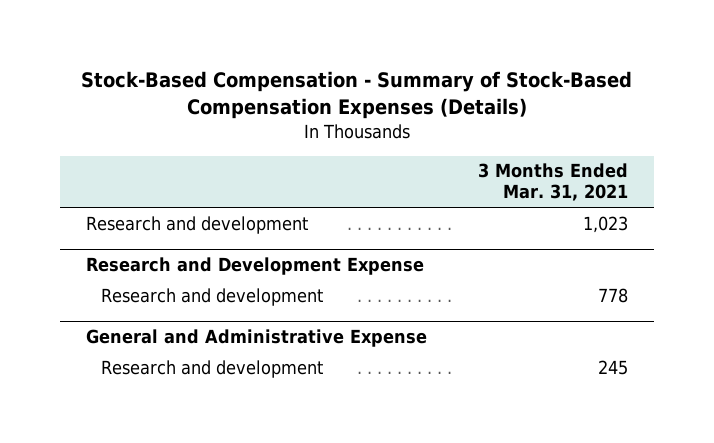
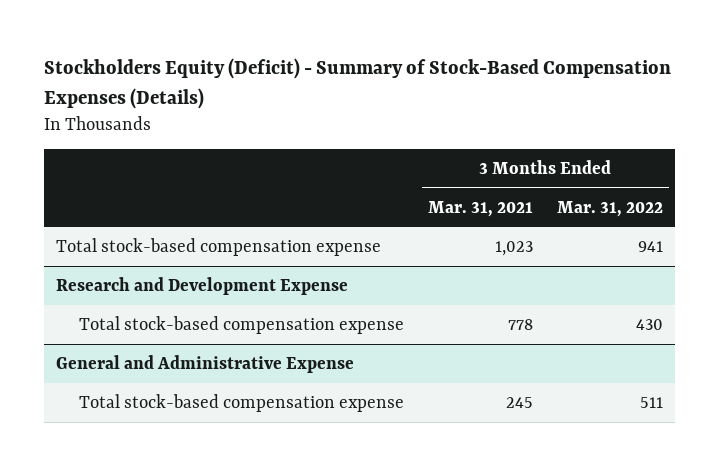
- Stock-Based Compensation - Summary of Stock-Based Compensation Expenses (Details)
+ Stockholders Equity (Deficit) - Summary of Stock-Based Compensation Expenses (Details)
- | 3 Months Ended Mar. 31, 2021
+ | 3 Months Ended Mar. 31, 2021 | 3 Months Ended Mar. 31, 2022
- Research and development | 1,023
+ Total stock-based compensation expense | 1,023 | 941
@ Research and Development Expense
- Research and development | 778
+ Total stock-based compensation expense | 778 | 430
@ General and Administrative Expense
- Research and development | 245
+ Total stock-based compensation expense | 245 | 511

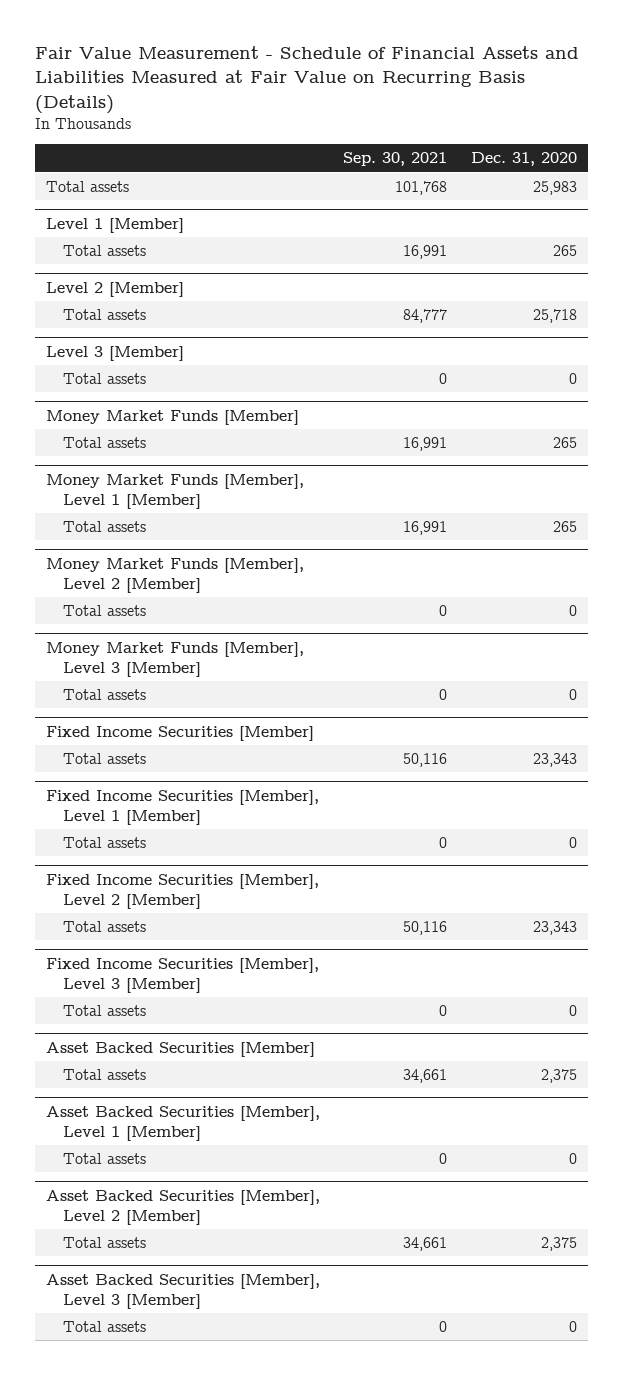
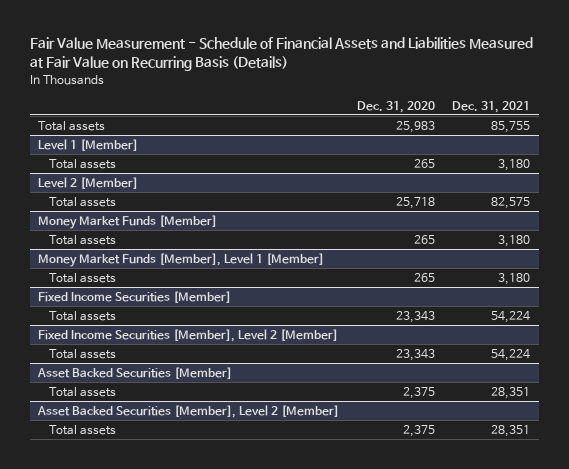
- | Sep. 30, 2021 | Dec. 31, 2020
+ | Dec. 31, 2020 | Dec. 31, 2021
- Level 3 [Member]
- Total assets | 0 | 0
- Money Market Funds [Member], Level 2 [Member]
- Total assets | 0 | 0
- Money Market Funds [Member], Level 3 [Member]
- Total assets | 0 | 0
- Fixed Income Securities [Member], Level 1 [Member]
- Total assets | 0 | 0
- Fixed Income Securities [Member], Level 3 [Member]
- Total assets | 0 | 0
- Asset Backed Securities [Member], Level 1 [Member]
- Total assets | 0 | 0
- Asset Backed Securities [Member], Level 3 [Member]
- Total assets | 0 | 0

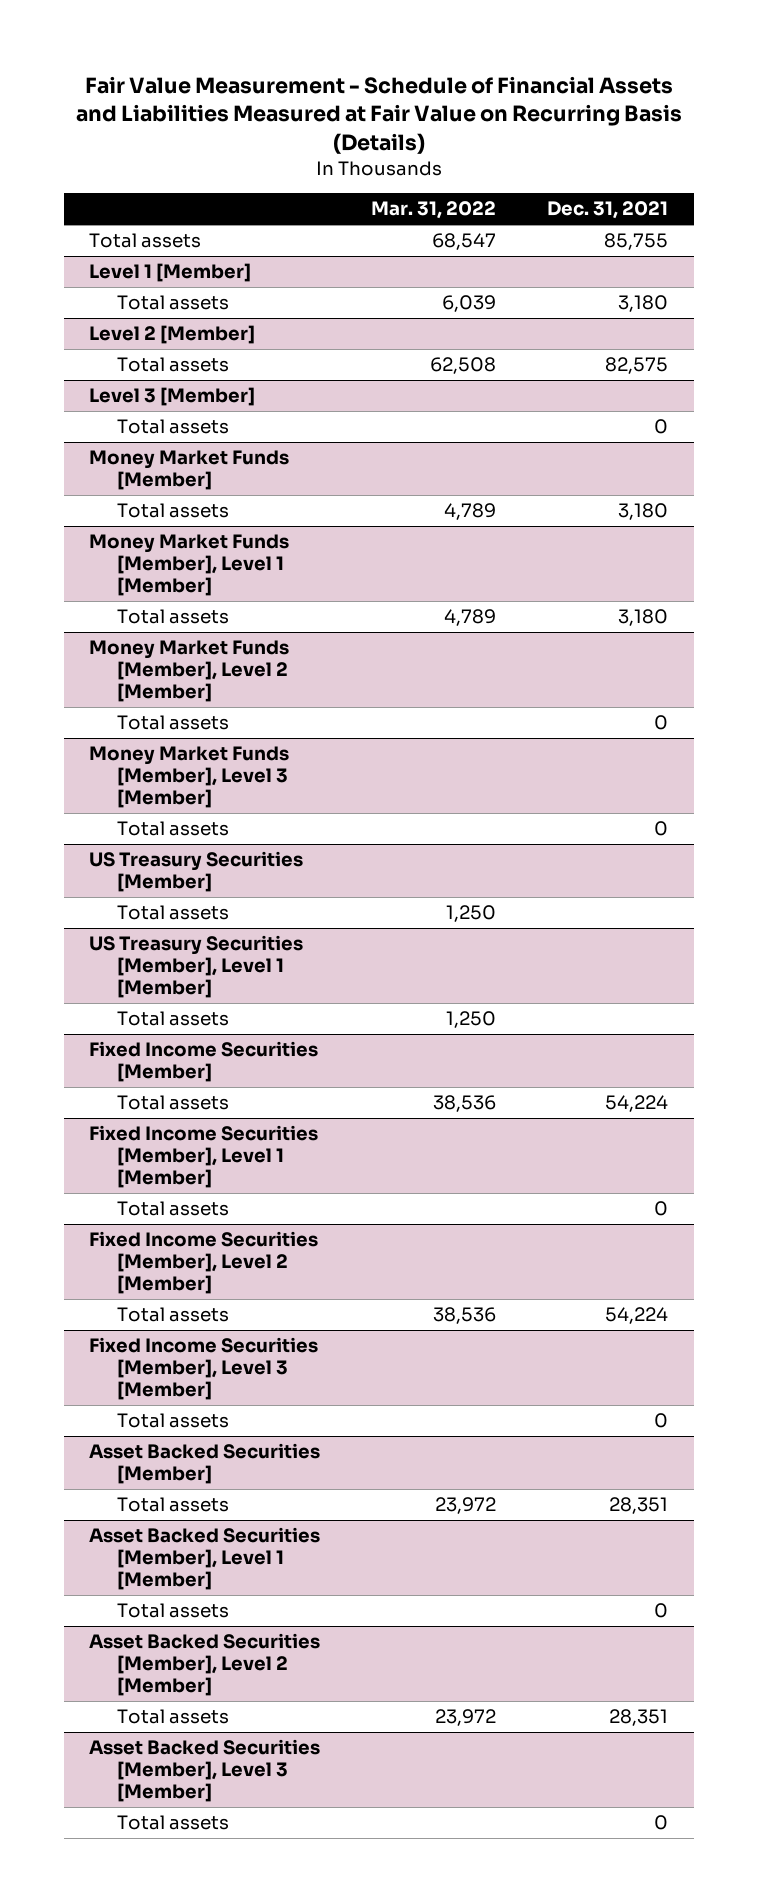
- | Dec. 31, 2020 | Dec. 31, 2021
+ | Mar. 31, 2022 | Dec. 31, 2021
+ Level 3 [Member]
+ Total assets | | 0
+ Money Market Funds [Member], Level 2 [Member]
+ Total assets | | 0
+ Money Market Funds [Member], Level 3 [Member]
+ Total assets | | 0
+ US Treasury Securities [Member]
+ Total assets | 1,250 |
+ US Treasury Securities [Member], Level 1 [Member]
+ Total assets | 1,250 |
+ Fixed Income Securities [Member], Level 1 [Member]
+ Total assets | | 0
+ Fixed Income Securities [Member], Level 3 [Member]
+ Total assets | | 0
+ Asset Backed Securities [Member], Level 1 [Member]
+ Total assets | | 0
+ Asset Backed Securities [Member], Level 3 [Member]
+ Total assets | | 0

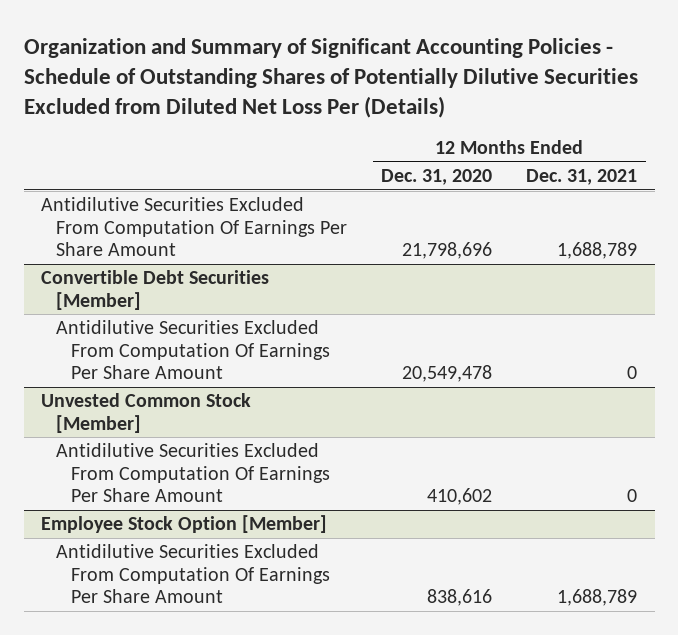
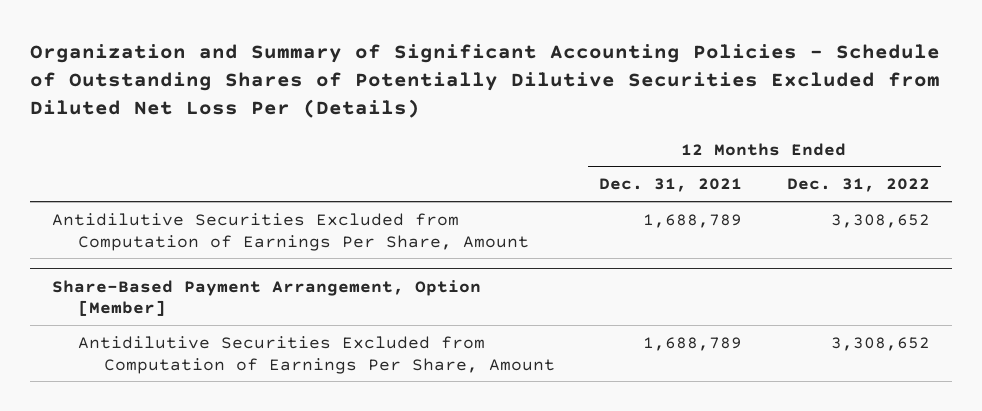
- | 12 Months Ended Dec. 31, 2020 | 12 Months Ended Dec. 31, 2021
+ | 12 Months Ended Dec. 31, 2021 | 12 Months Ended Dec. 31, 2022
- Antidilutive Securities Excluded From Computation Of Earnings Per Share Amount | 21,798,696 | 1,688,789
- Convertible Debt Securities [Member]
- Antidilutive Securities Excluded From Computation Of Earnings Per Share Amount | 20,549,478 | 0
- Unvested Common Stock [Member]
- Antidilutive Securities Excluded From Computation Of Earnings Per Share Amount | 410,602 | 0
- Employee Stock Option [Member]
- Antidilutive Securities Excluded From Computation Of Earnings Per Share Amount | 838,616 | 1,688,789
+ Antidilutive Securities Excluded from Computation of Earnings Per Share, Amount | 1,688,789 | 3,308,652
+ Share-Based Payment Arrangement, Option [Member]
+ Antidilutive Securities Excluded from Computation of Earnings Per Share, Amount | 1,688,789 | 3,308,652

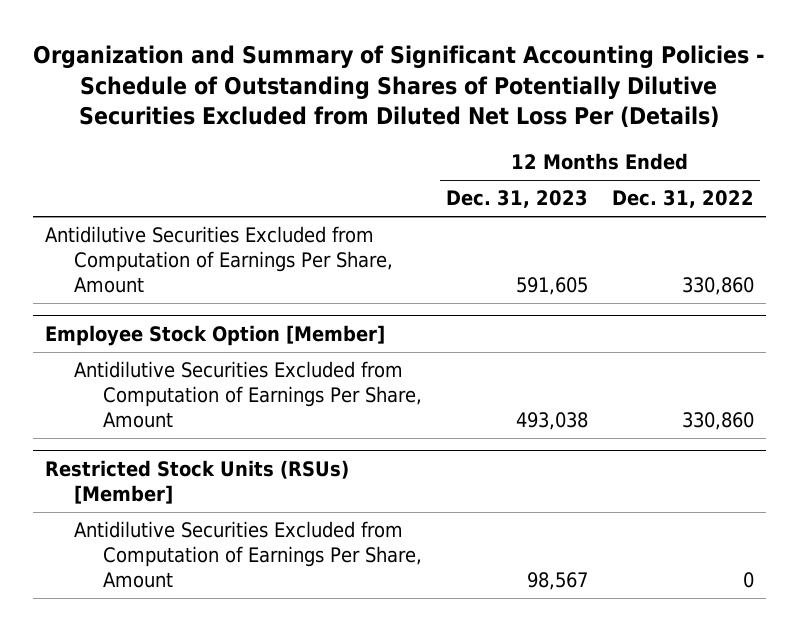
- | 12 Months Ended Dec. 31, 2021 | 12 Months Ended Dec. 31, 2022
+ | 12 Months Ended Dec. 31, 2023 | 12 Months Ended Dec. 31, 2022
- Antidilutive Securities Excluded from Computation of Earnings Per Share, Amount | 1,688,789 | 3,308,652
- Share-Based Payment Arrangement, Option [Member]
- Antidilutive Securities Excluded from Computation of Earnings Per Share, Amount | 1,688,789 | 3,308,652
+ Antidilutive Securities Excluded from Computation of Earnings Per Share, Amount | 591,605 | 330,860
+ Employee Stock Option [Member]
+ Antidilutive Securities Excluded from Computation of Earnings Per Share, Amount | 493,038 | 330,860
+ Restricted Stock Units (RSUs) [Member]
+ Antidilutive Securities Excluded from Computation of Earnings Per Share, Amount | 98,567 | 0

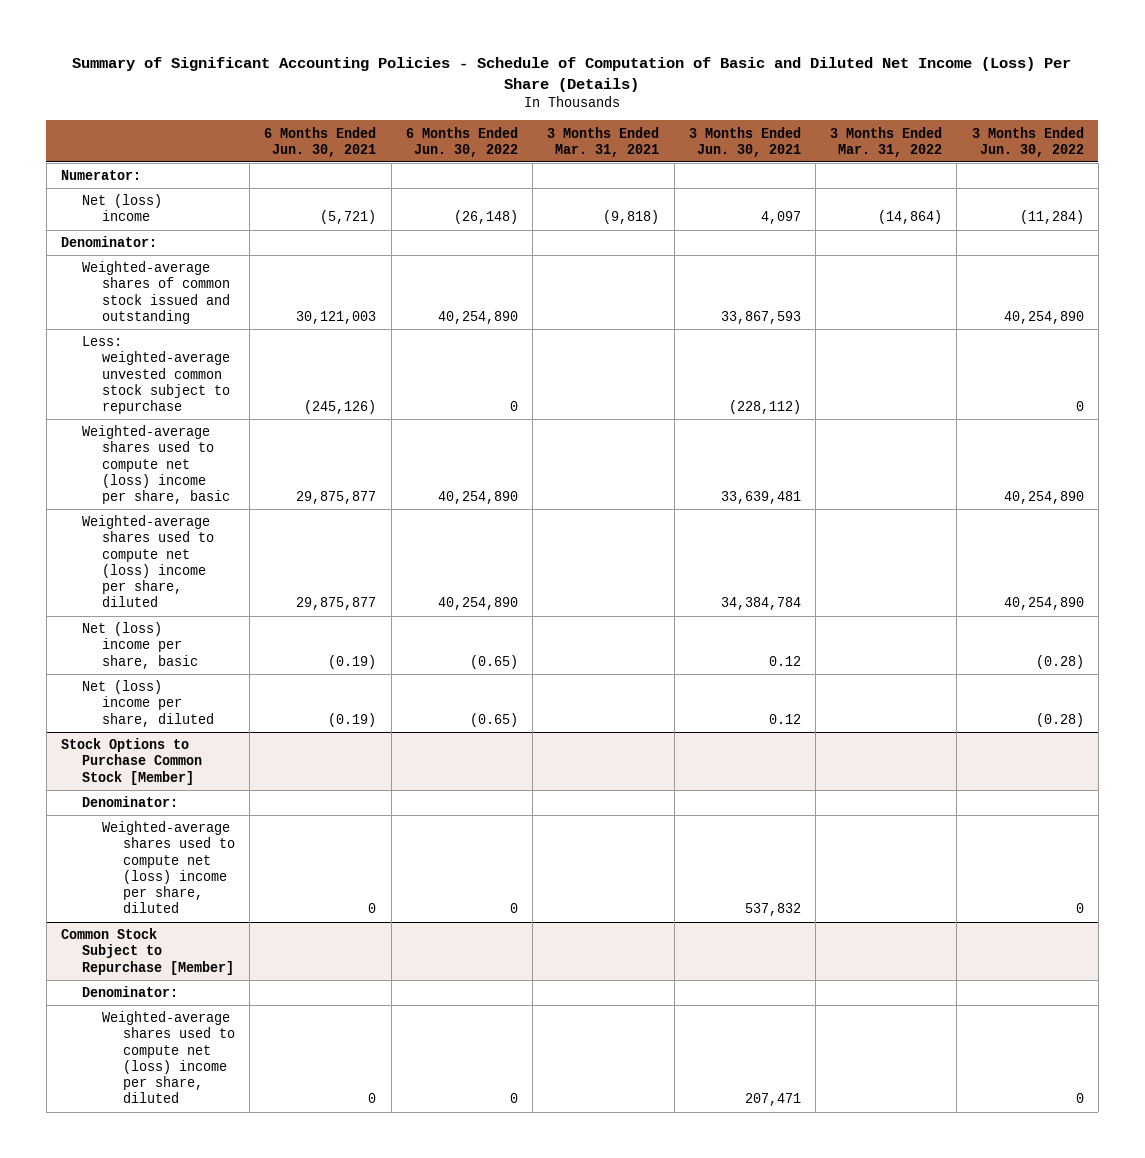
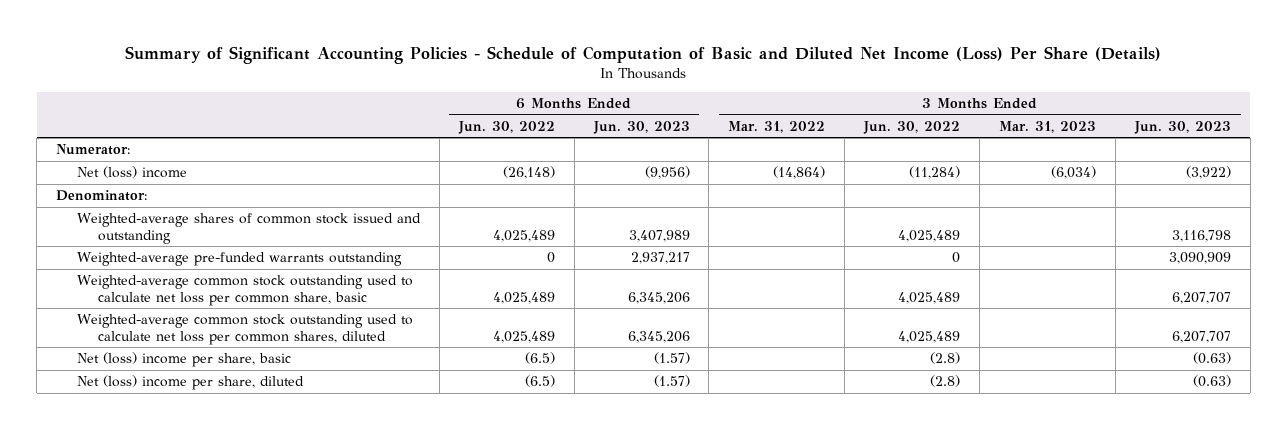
- | 6 Months Ended Jun. 30, 2021 | 6 Months Ended Jun. 30, 2022 | 3 Months Ended Mar. 31, 2021 | 3 Months Ended Jun. 30, 2021 | 3 Months Ended Mar. 31, 2022 | 3 Months Ended Jun. 30, 2022
+ | 6 Months Ended Jun. 30, 2022 | 6 Months Ended Jun. 30, 2023 | 3 Months Ended Mar. 31, 2022 | 3 Months Ended Jun. 30, 2022 | 3 Months Ended Mar. 31, 2023 | 3 Months Ended Jun. 30, 2023
- Weighted-average shares of common stock issued and outstanding | 30,121,003 | 40,254,890 | | 33,867,593 | | 40,254,890
- Less: weighted-average unvested common stock subject to repurchase | (245,126) | 0 | | (228,112) | | 0
- Weighted-average shares used to compute net (loss) income per share, basic | 29,875,877 | 40,254,890 | | 33,639,481 | | 40,254,890
- Weighted-average shares used to compute net (loss) income per share, diluted | 29,875,877 | 40,254,890 | | 34,384,784 | | 40,254,890
- Net (loss) income per share, basic | (0.19) | (0.65) | | 0.12 | | (0.28)
- Net (loss) income per share, diluted | (0.19) | (0.65) | | 0.12 | | (0.28)
- Stock Options to Purchase Common Stock [Member]
- Denominator:
- Weighted-average shares used to compute net (loss) income per share, diluted | 0 | 0 | | 537,832 | | 0
- Common Stock Subject to Repurchase [Member]
- Denominator:
- Weighted-average shares used to compute net (loss) income per share, diluted | 0 | 0 | | 207,471 | | 0
+ Weighted-average shares of common stock issued and outstanding | 4,025,489 | 3,407,989 | | 4,025,489 | | 3,116,798
+ Weighted-average pre-funded warrants outstanding | 0 | 2,937,217 | | 0 | | 3,090,909
+ Weighted-average common stock outstanding used to calculate net loss per common share, basic | 4,025,489 | 6,345,206 | | 4,025,489 | | 6,207,707
+ Weighted-average common stock outstanding used to calculate net loss per common shares, diluted | 4,025,489 | 6,345,206 | | 4,025,489 | | 6,207,707
+ Net (loss) income per share, basic | (6.5) | (1.57) | | (2.8) | | (0.63)
+ Net (loss) income per share, diluted | (6.5) | (1.57) | | (2.8) | | (0.63)

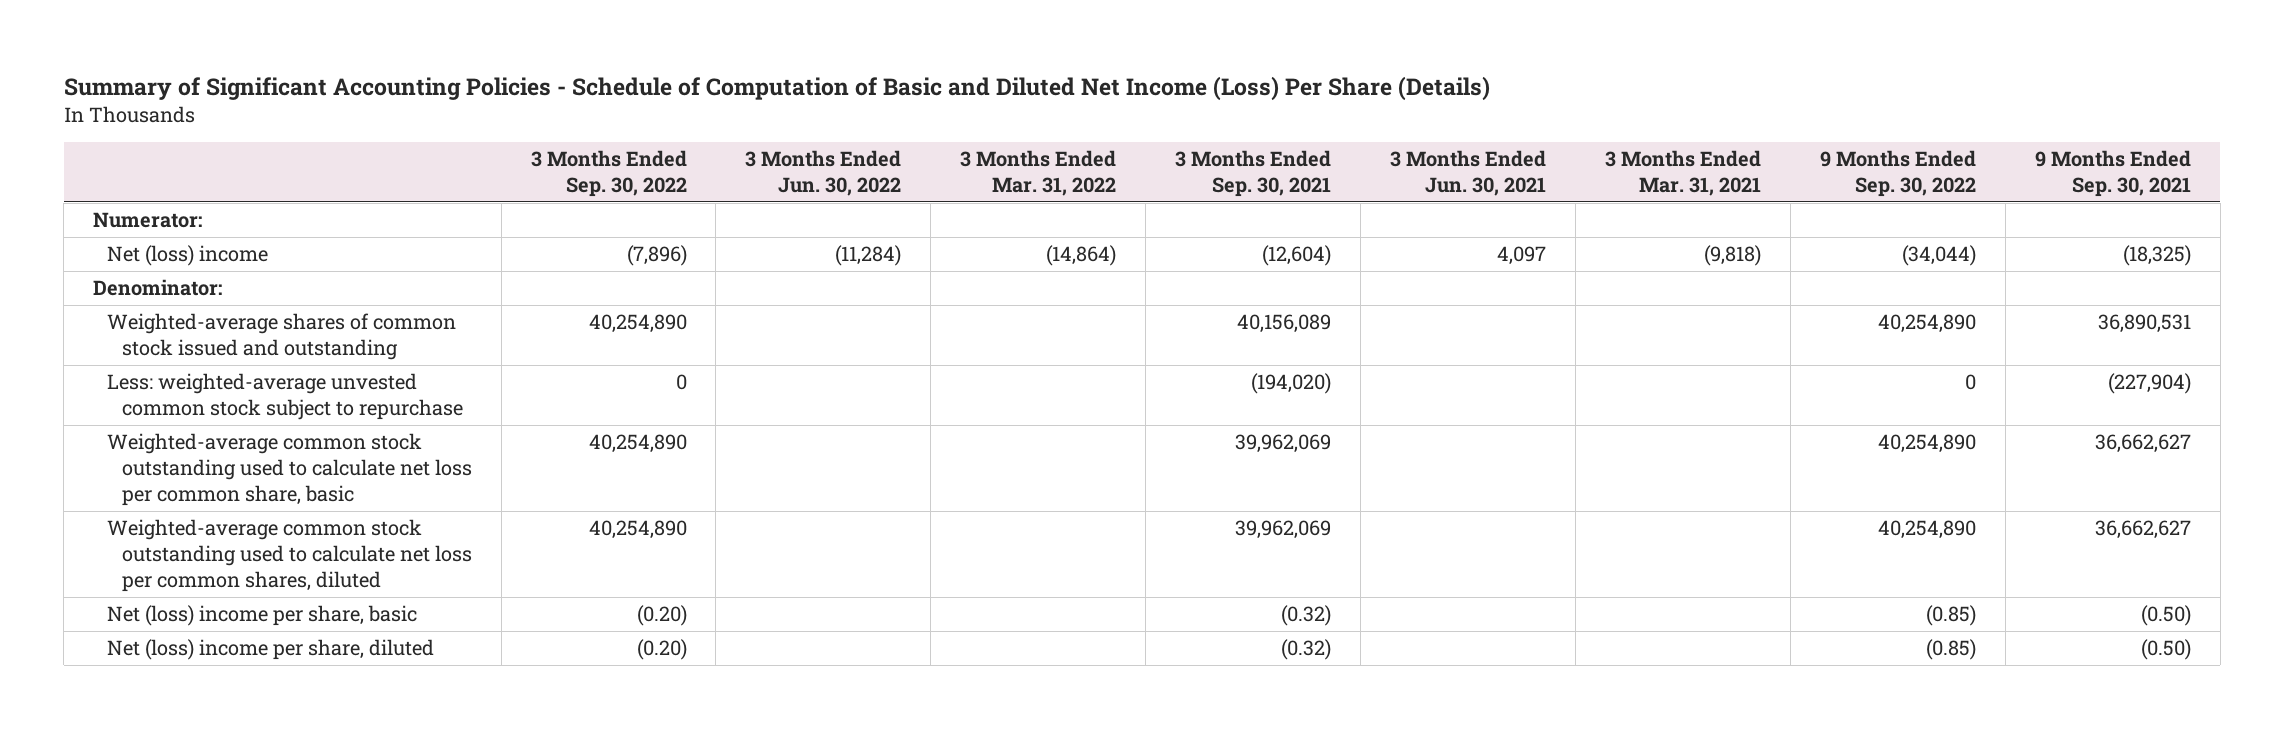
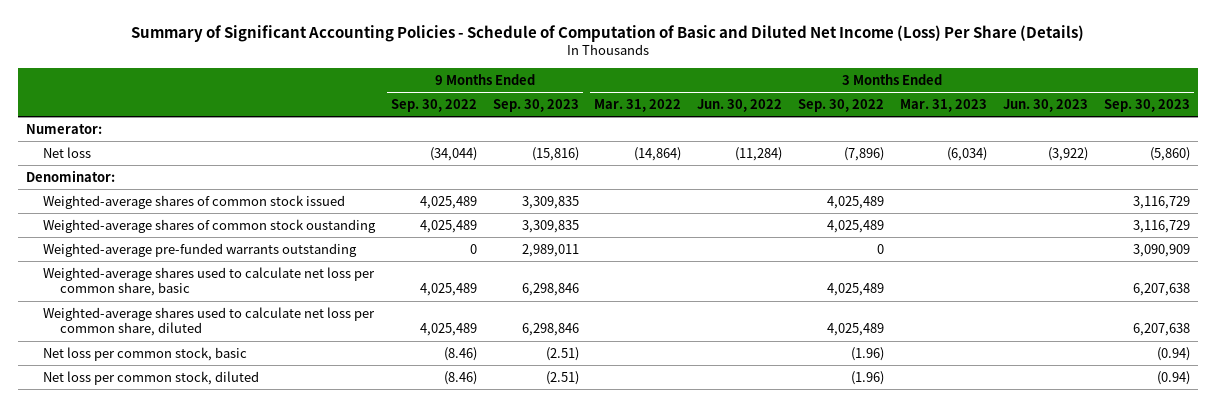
- | 3 Months Ended Sep. 30, 2022 | 3 Months Ended Jun. 30, 2022 | 3 Months Ended Mar. 31, 2022 | 3 Months Ended Sep. 30, 2021 | 3 Months Ended Jun. 30, 2021 | 3 Months Ended Mar. 31, 2021 | 9 Months Ended Sep. 30, 2022 | 9 Months Ended Sep. 30, 2021
+ | 9 Months Ended Sep. 30, 2022 | 9 Months Ended Sep. 30, 2023 | 3 Months Ended Mar. 31, 2022 | 3 Months Ended Jun. 30, 2022 | 3 Months Ended Sep. 30, 2022 | 3 Months Ended Mar. 31, 2023 | 3 Months Ended Jun. 30, 2023 | 3 Months Ended Sep. 30, 2023
- Net (loss) income | (7,896) | (11,284) | (14,864) | (12,604) | 4,097 | (9,818) | (34,044) | (18,325)
+ Net loss | (34,044) | (15,816) | (14,864) | (11,284) | (7,896) | (6,034) | (3,922) | (5,860)
- Weighted-average shares of common stock issued and outstanding | 40,254,890 | | | 40,156,089 | | | 40,254,890 | 36,890,531
- Less: weighted-average unvested common stock subject to repurchase | 0 | | | (194,020) | | | 0 | (227,904)
- Weighted-average common stock outstanding used to calculate net loss per common share, basic | 40,254,890 | | | 39,962,069 | | | 40,254,890 | 36,662,627
- Weighted-average common stock outstanding used to calculate net loss per common shares, diluted | 40,254,890 | | | 39,962,069 | | | 40,254,890 | 36,662,627
- Net (loss) income per share, basic | (0.20) | | | (0.32) | | | (0.85) | (0.50)
- Net (loss) income per share, diluted | (0.20) | | | (0.32) | | | (0.85) | (0.50)
+ Weighted-average shares of common stock issued | 4,025,489 | 3,309,835 | | | 4,025,489 | | | 3,116,729
+ Weighted-average shares of common stock oustanding | 4,025,489 | 3,309,835 | | | 4,025,489 | | | 3,116,729
+ Weighted-average pre-funded warrants outstanding | 0 | 2,989,011 | | | 0 | | | 3,090,909
+ Weighted-average shares used to calculate net loss per common share, basic | 4,025,489 | 6,298,846 | | | 4,025,489 | | | 6,207,638
+ Weighted-average shares used to calculate net loss per common share, diluted | 4,025,489 | 6,298,846 | | | 4,025,489 | | | 6,207,638
+ Net loss per common stock, basic | (8.46) | (2.51) | | | (1.96) | | | (0.94)
+ Net loss per common stock, diluted | (8.46) | (2.51) | | | (1.96) | | | (0.94)

